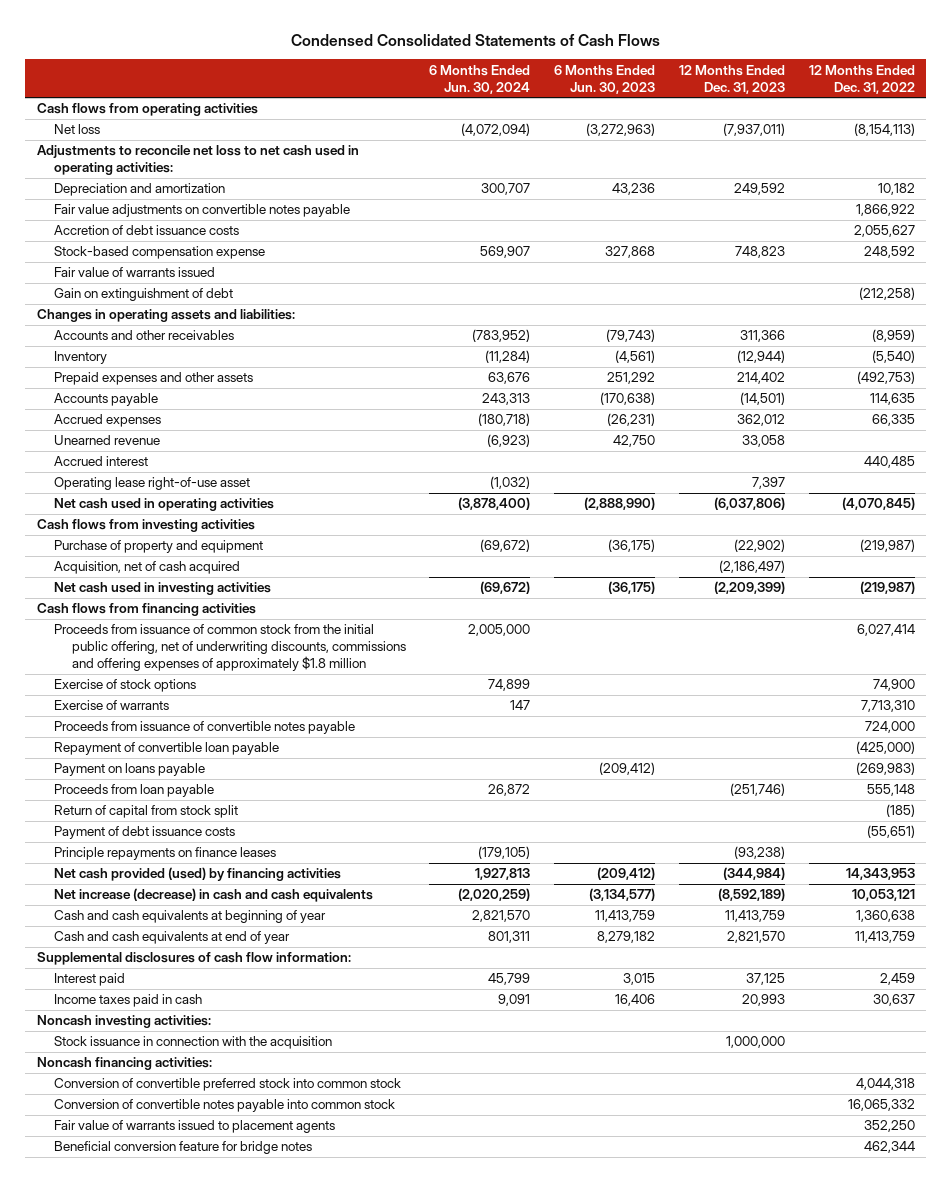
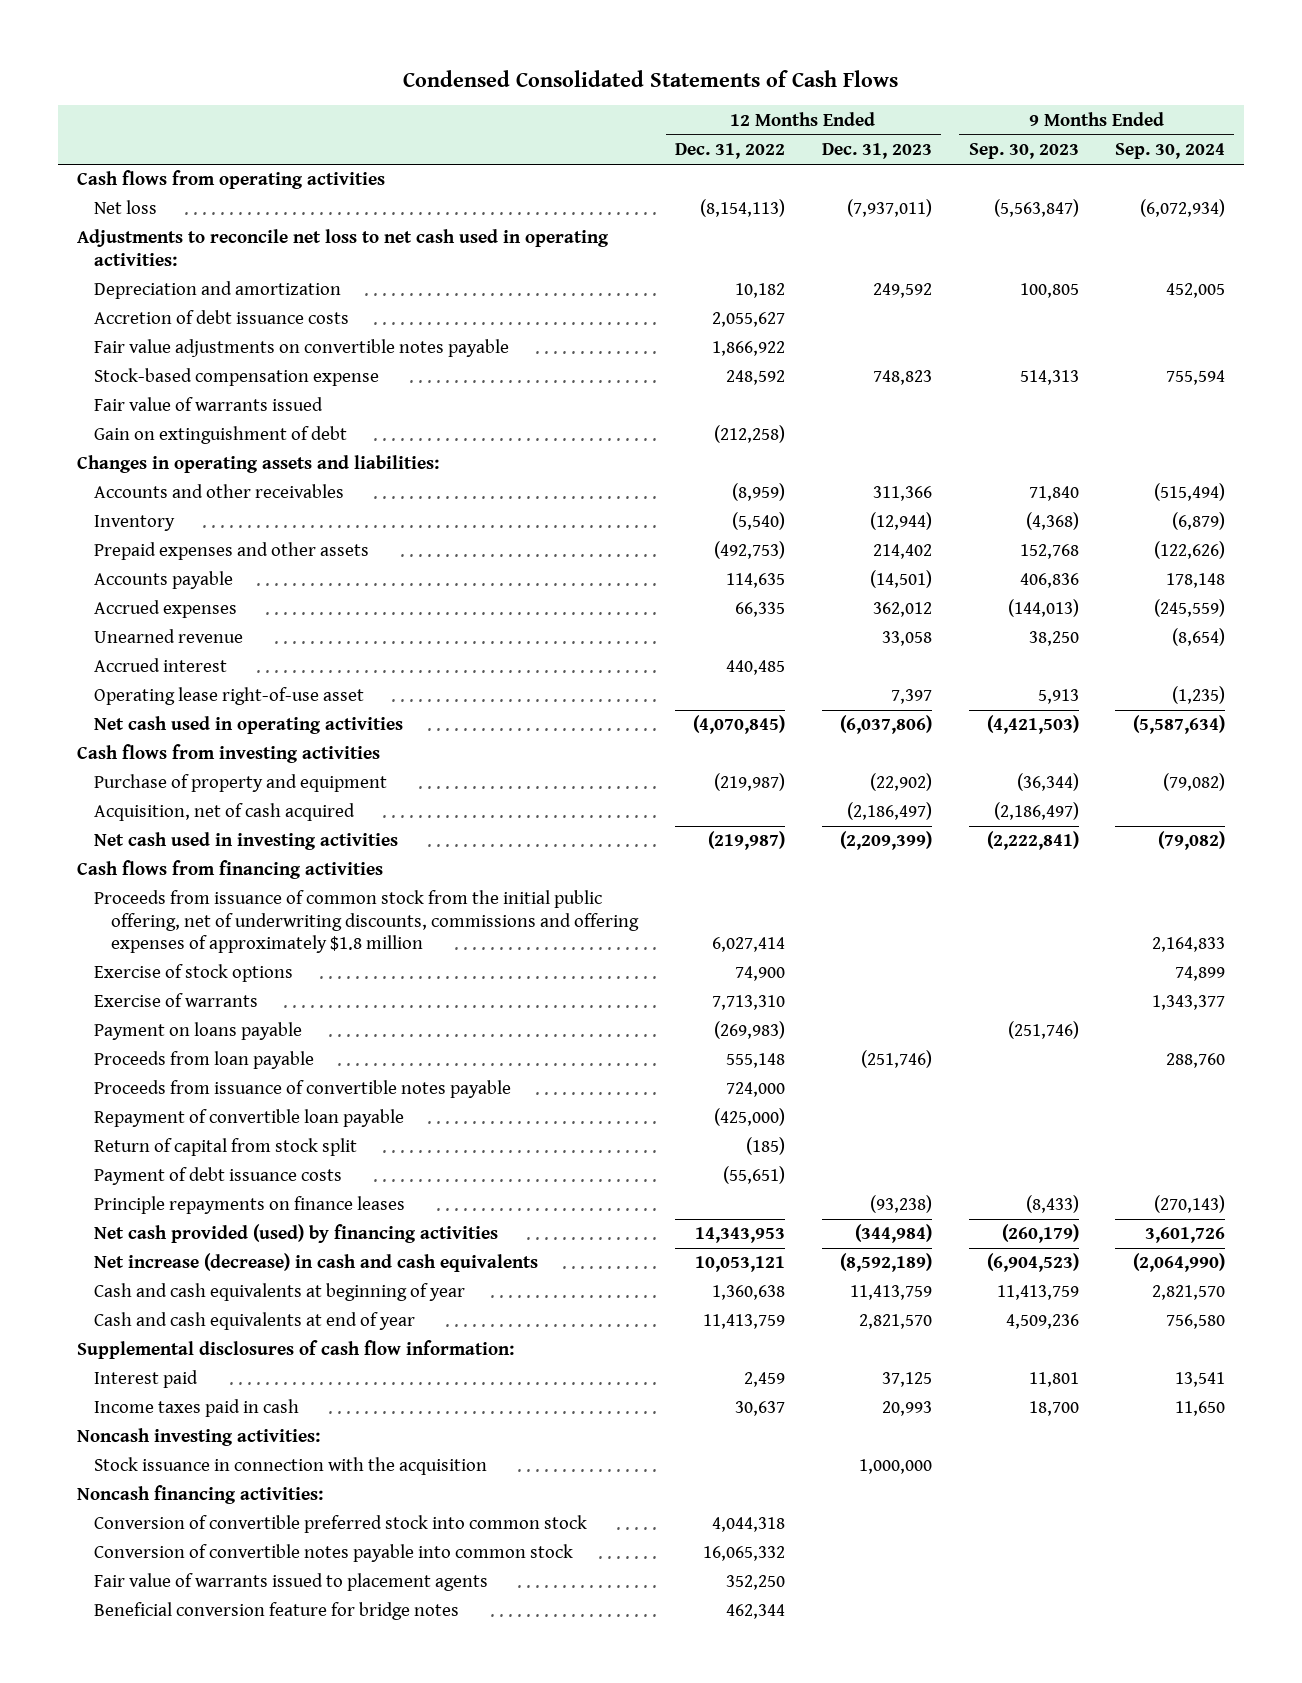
- | 6 Months Ended Jun. 30, 2024 | 6 Months Ended Jun. 30, 2023 | 12 Months Ended Dec. 31, 2023 | 12 Months Ended Dec. 31, 2022
+ | 12 Months Ended Dec. 31, 2022 | 12 Months Ended Dec. 31, 2023 | 9 Months Ended Sep. 30, 2023 | 9 Months Ended Sep. 30, 2024
moved down: Fair value adjustments on convertible notes payable | 1,866,922 | | |
moved down: Proceeds from issuance of convertible notes payable | 724,000 | | |
moved down: Repayment of convertible loan payable | (425,000) | | |

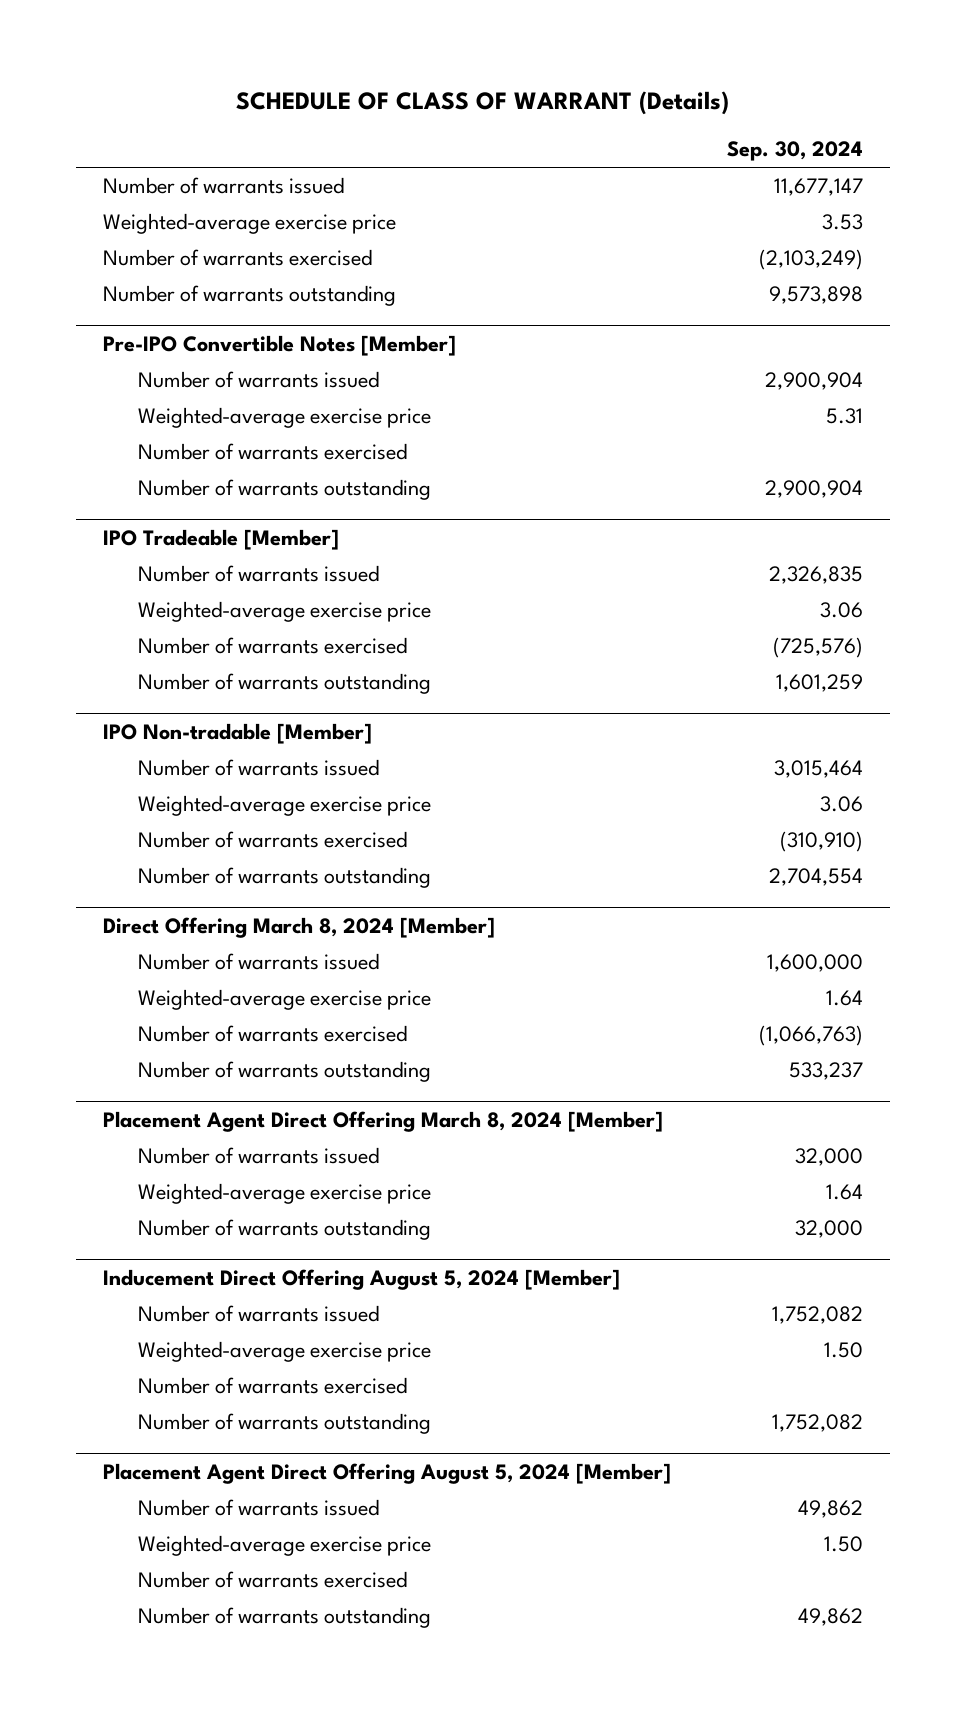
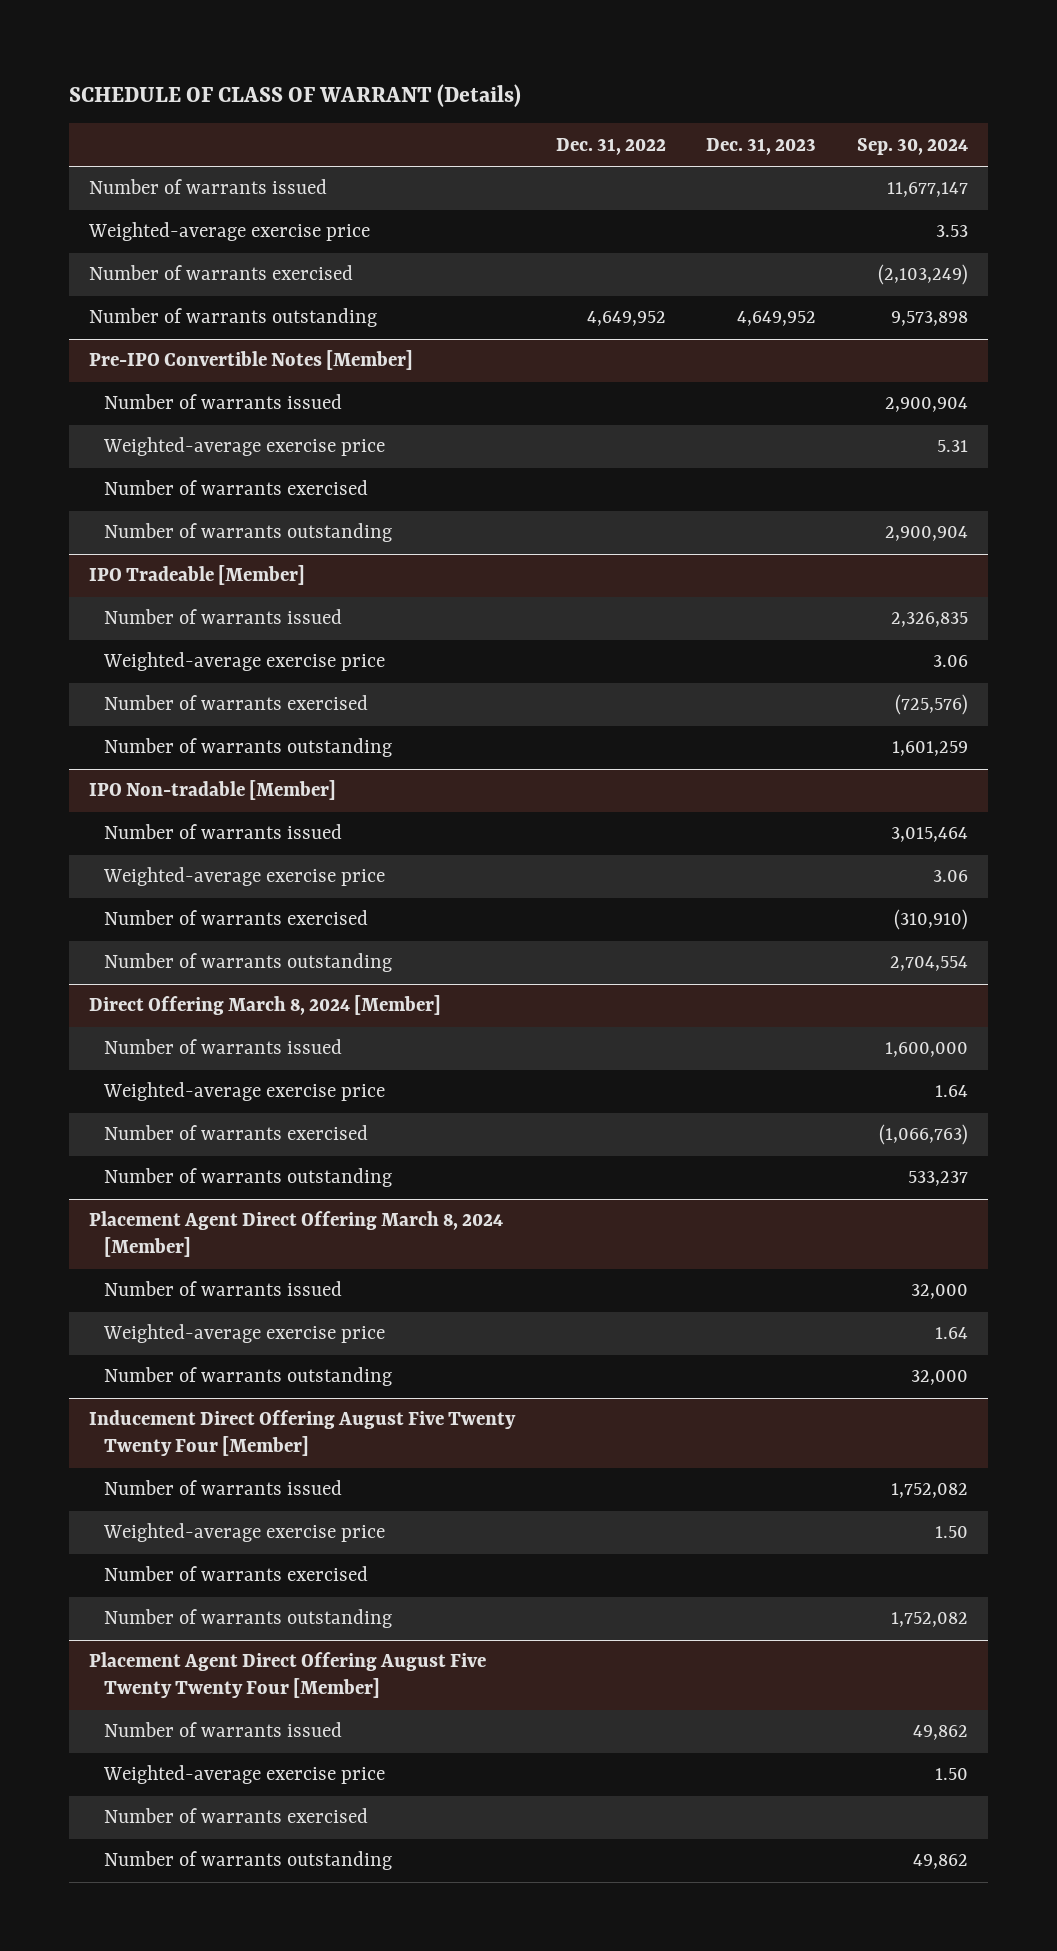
- | Sep. 30, 2024
+ | Dec. 31, 2022 | Dec. 31, 2023 | Sep. 30, 2024
- Inducement Direct Offering August 5, 2024 [Member]
+ Inducement Direct Offering August Five Twenty Twenty Four [Member]
- Placement Agent Direct Offering August 5, 2024 [Member]
+ Placement Agent Direct Offering August Five Twenty Twenty Four [Member]

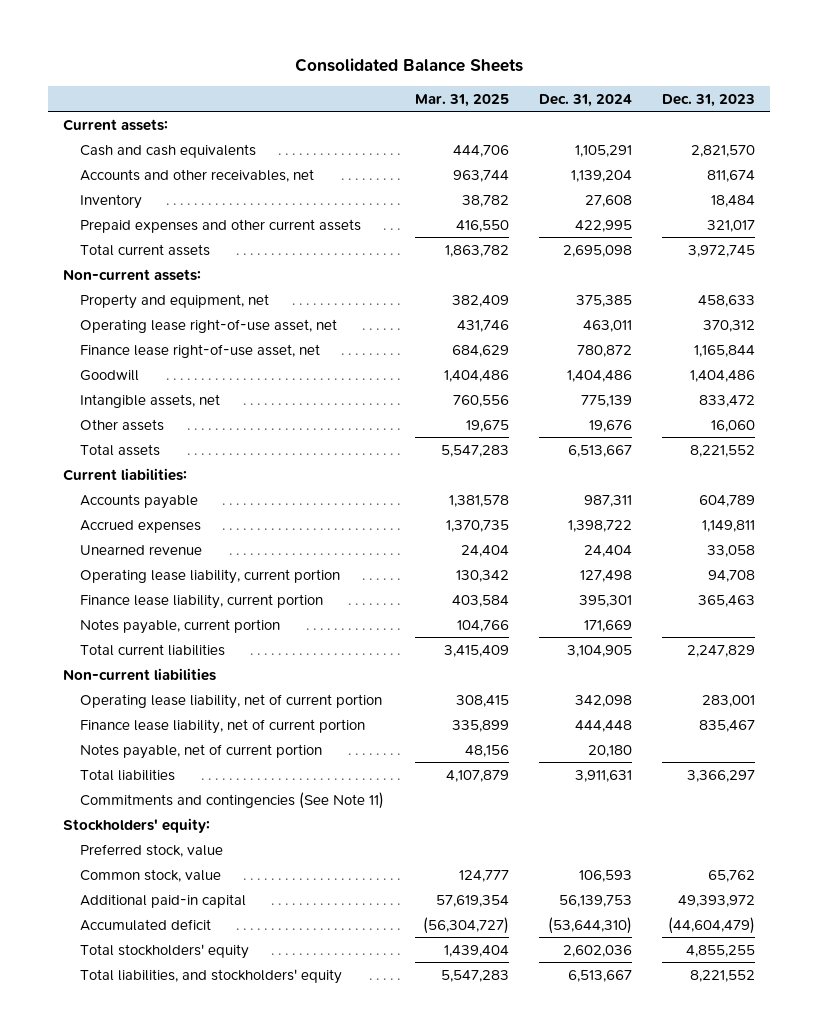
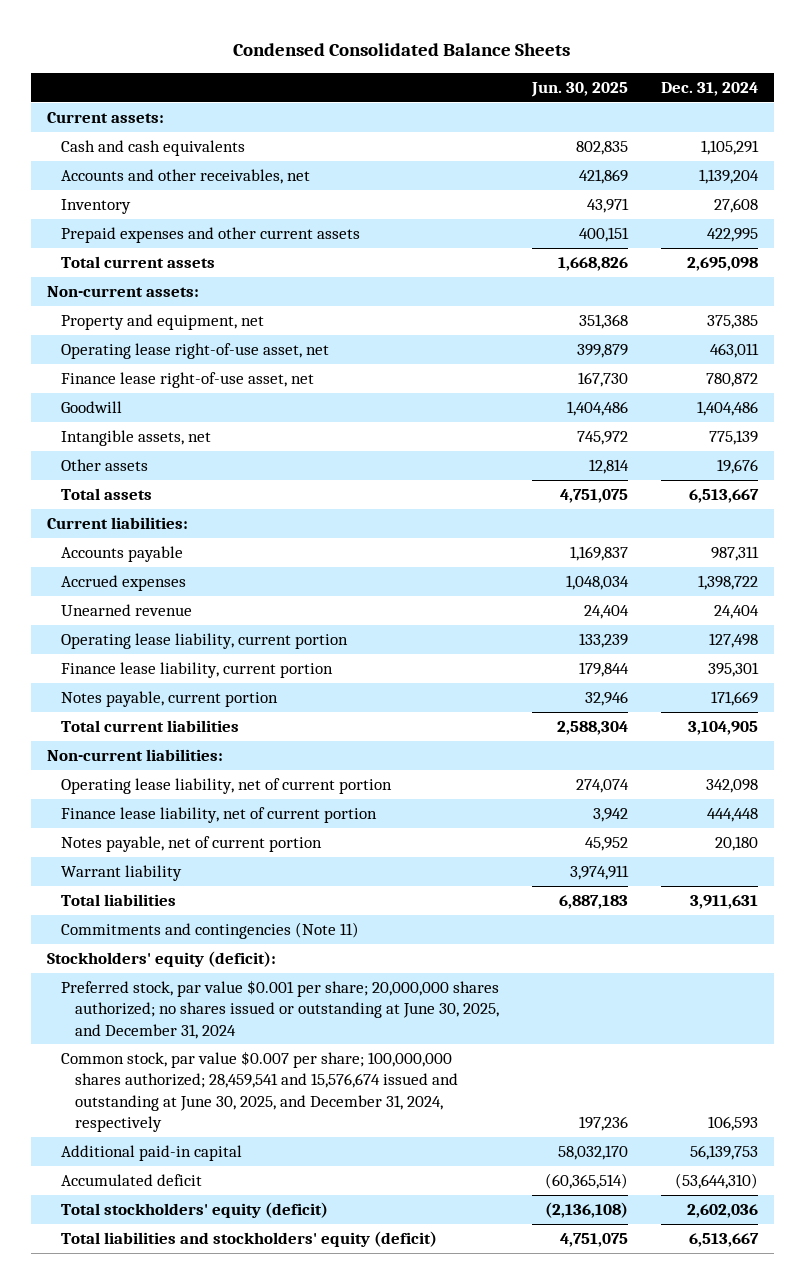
- Consolidated Balance Sheets
+ Condensed Consolidated Balance Sheets
- | Mar. 31, 2025 | Dec. 31, 2024 | Dec. 31, 2023
+ | Jun. 30, 2025 | Dec. 31, 2024
- Non-current liabilities
+ Non-current liabilities:
+ Warrant liability | 3,974,911 |
- Commitments and contingencies (See Note 11)
- Stockholders' equity:
- Preferred stock, value
- Common stock, value | 124,777 | 106,593 | 65,762
+ Commitments and contingencies (Note 11)
+ Stockholders' equity (deficit):
+ Preferred stock, par value $0.001 per share; 20,000,000 shares authorized; no shares issued or outstanding at June 30, 2025, and December 31, 2024
+ Common stock, par value $0.007 per share; 100,000,000 shares authorized; 28,459,541 and 15,576,674 issued and outstanding at June 30, 2025, and December 31, 2024, respectively | 197,236 | 106,593
- Total stockholders' equity | 1,439,404 | 2,602,036 | 4,855,255
- Total liabilities, and stockholders' equity | 5,547,283 | 6,513,667 | 8,221,552
+ Total stockholders' equity (deficit) | (2,136,108) | 2,602,036
+ Total liabilities and stockholders' equity (deficit) | 4,751,075 | 6,513,667

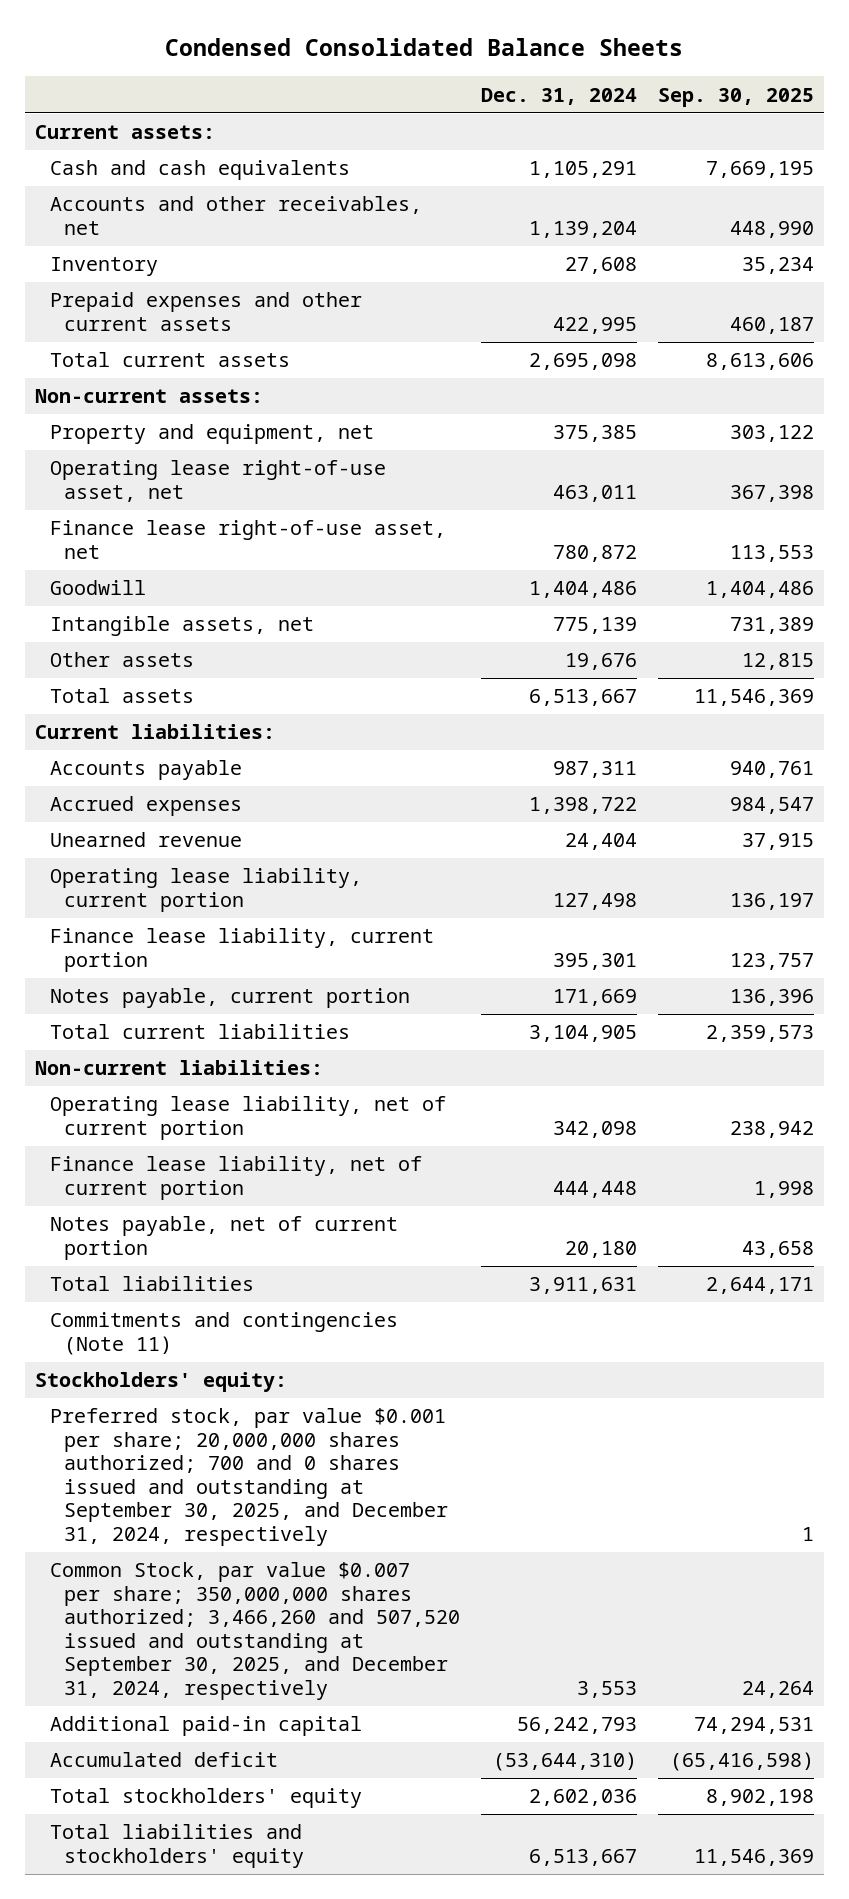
- | Jun. 30, 2025 | Dec. 31, 2024
+ | Dec. 31, 2024 | Sep. 30, 2025
- Warrant liability | 3,974,911 |
- Stockholders' equity (deficit):
- Preferred stock, par value $0.001 per share; 20,000,000 shares authorized; no shares issued or outstanding at June 30, 2025, and December 31, 2024
- Common stock, par value $0.007 per share; 100,000,000 shares authorized; 28,459,541 and 15,576,674 issued and outstanding at June 30, 2025, and December 31, 2024, respectively | 197,236 | 106,593
- Additional paid-in capital | 58,032,170 | 56,139,753
+ Stockholders' equity:
+ Preferred stock, par value $0.001 per share; 20,000,000 shares authorized; 700 and 0 shares issued and outstanding at September 30, 2025, and December 31, 2024, respectively | | 1
+ Common Stock, par value $0.007 per share; 350,000,000 shares authorized; 3,466,260 and 507,520 issued and outstanding at September 30, 2025, and December 31, 2024, respectively | 3,553 | 24,264
+ Additional paid-in capital | 56,242,793 | 74,294,531
- Total stockholders' equity (deficit) | (2,136,108) | 2,602,036
- Total liabilities and stockholders' equity (deficit) | 4,751,075 | 6,513,667
+ Total stockholders' equity | 2,602,036 | 8,902,198
+ Total liabilities and stockholders' equity | 6,513,667 | 11,546,369

